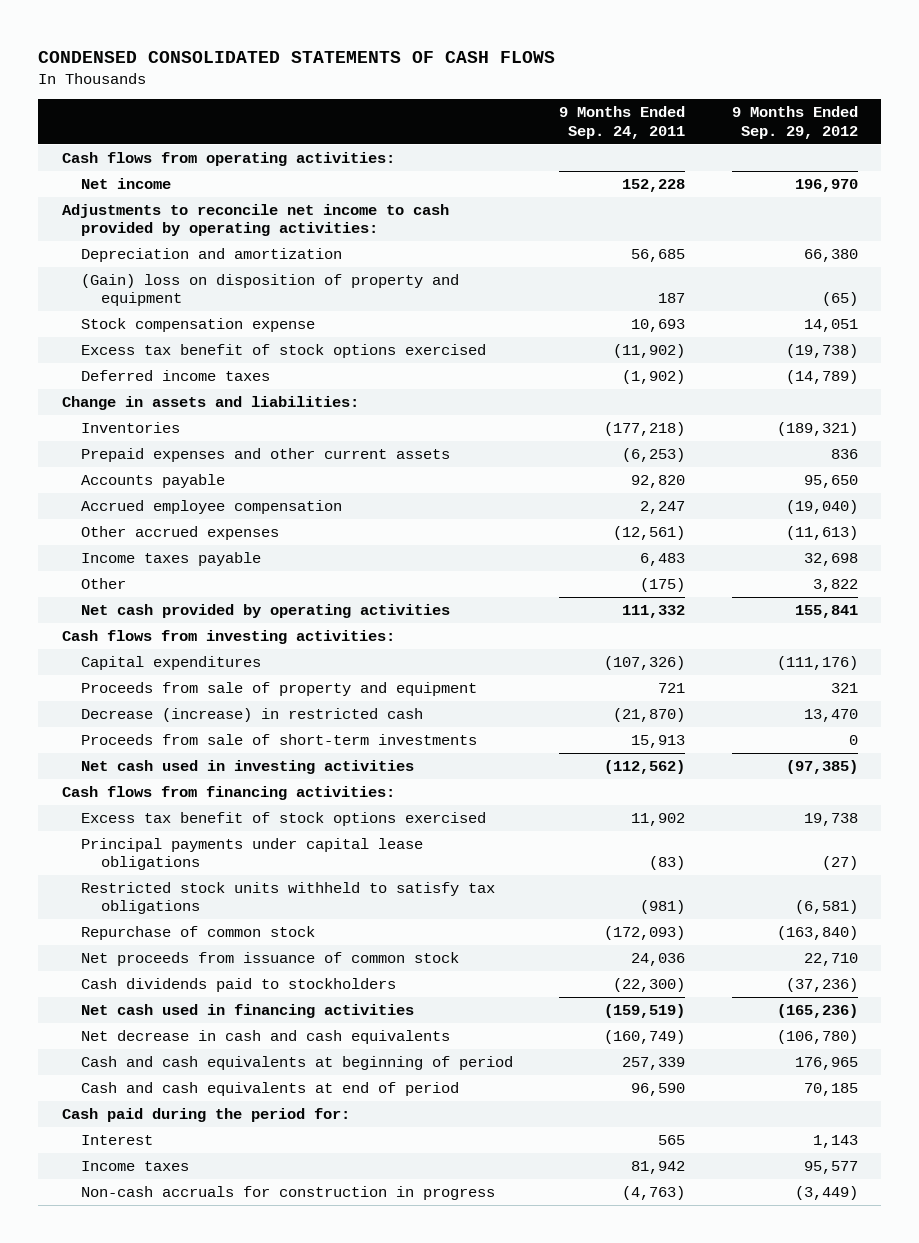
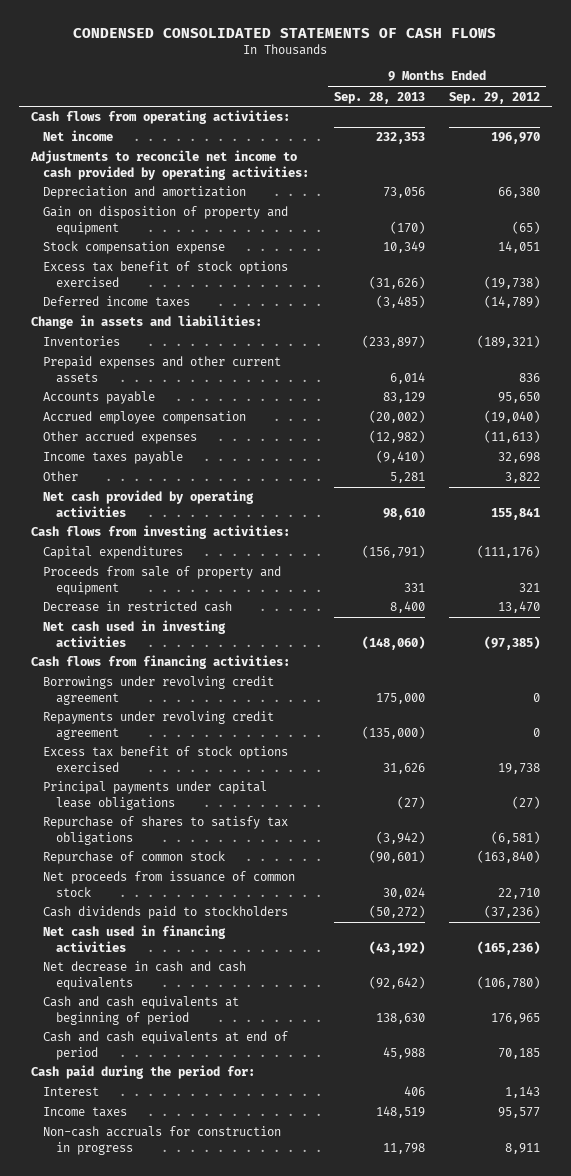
- | 9 Months Ended Sep. 24, 2011 | 9 Months Ended Sep. 29, 2012
+ | 9 Months Ended Sep. 28, 2013 | 9 Months Ended Sep. 29, 2012
- (Gain) loss on disposition of property and equipment | 187 | (65)
+ Gain on disposition of property and equipment | (170) | (65)
- Decrease (increase) in restricted cash | (21,870) | 13,470
- Proceeds from sale of short-term investments | 15,913 | 0
+ Decrease in restricted cash | 8,400 | 13,470
+ Borrowings under revolving credit agreement | 175,000 | 0
+ Repayments under revolving credit agreement | (135,000) | 0
- Restricted stock units withheld to satisfy tax obligations | (981) | (6,581)
+ Repurchase of shares to satisfy tax obligations | (3,942) | (6,581)
- Non-cash accruals for construction in progress | (4,763) | (3,449)
+ Non-cash accruals for construction in progress | 11,798 | 8,911

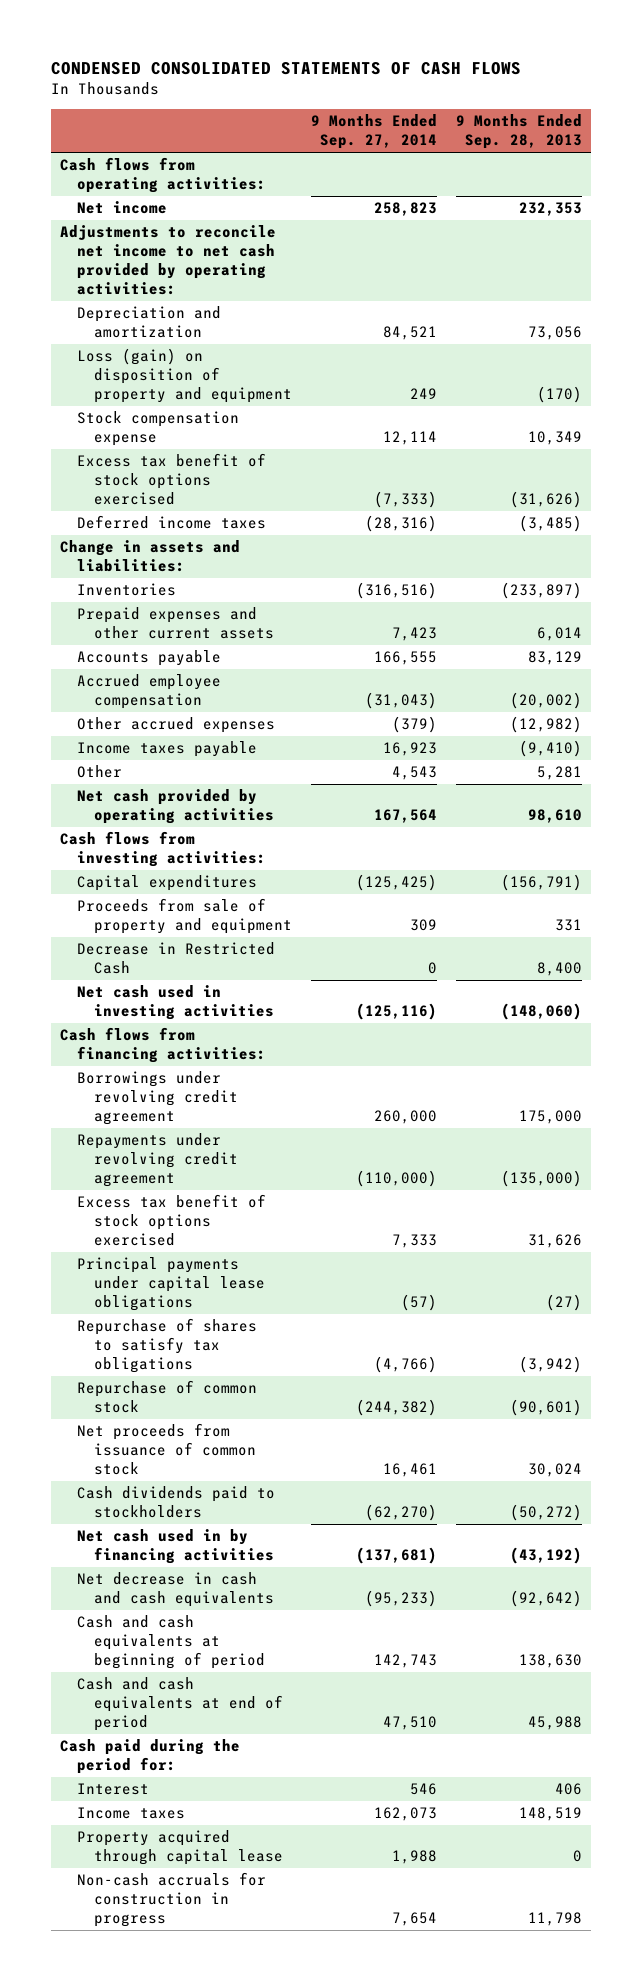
- | 9 Months Ended Sep. 28, 2013 | 9 Months Ended Sep. 29, 2012
+ | 9 Months Ended Sep. 27, 2014 | 9 Months Ended Sep. 28, 2013
- Adjustments to reconcile net income to cash provided by operating activities:
+ Adjustments to reconcile net income to net cash provided by operating activities:
- Gain on disposition of property and equipment | (170) | (65)
+ Loss (gain) on disposition of property and equipment | 249 | (170)
- Decrease in restricted cash | 8,400 | 13,470
+ Decrease in Restricted Cash | 0 | 8,400
- Net cash used in financing activities | (43,192) | (165,236)
+ Net cash used in by financing activities | (137,681) | (43,192)
+ Property acquired through capital lease | 1,988 | 0

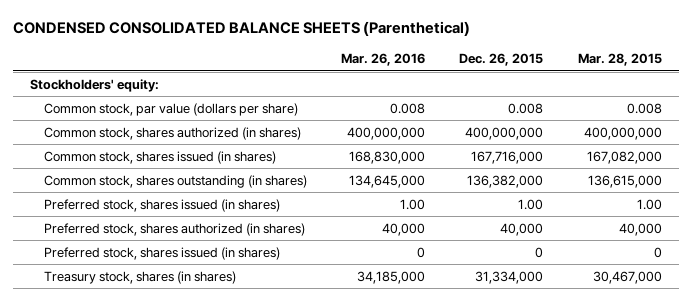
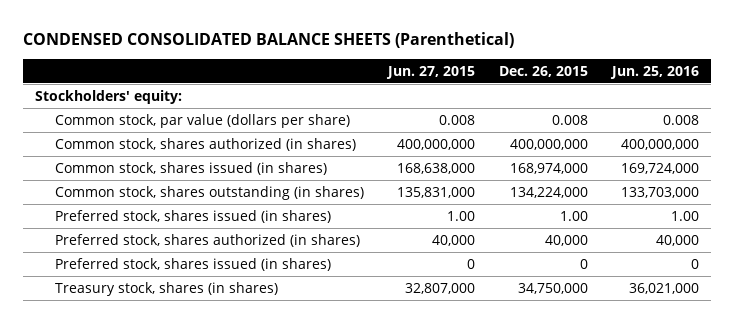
- | Mar. 26, 2016 | Dec. 26, 2015 | Mar. 28, 2015
+ | Jun. 27, 2015 | Dec. 26, 2015 | Jun. 25, 2016
- Common stock, shares issued (in shares) | 168,830,000 | 167,716,000 | 167,082,000
- Common stock, shares outstanding (in shares) | 134,645,000 | 136,382,000 | 136,615,000
+ Common stock, shares issued (in shares) | 168,638,000 | 168,974,000 | 169,724,000
+ Common stock, shares outstanding (in shares) | 135,831,000 | 134,224,000 | 133,703,000
- Treasury stock, shares (in shares) | 34,185,000 | 31,334,000 | 30,467,000
+ Treasury stock, shares (in shares) | 32,807,000 | 34,750,000 | 36,021,000

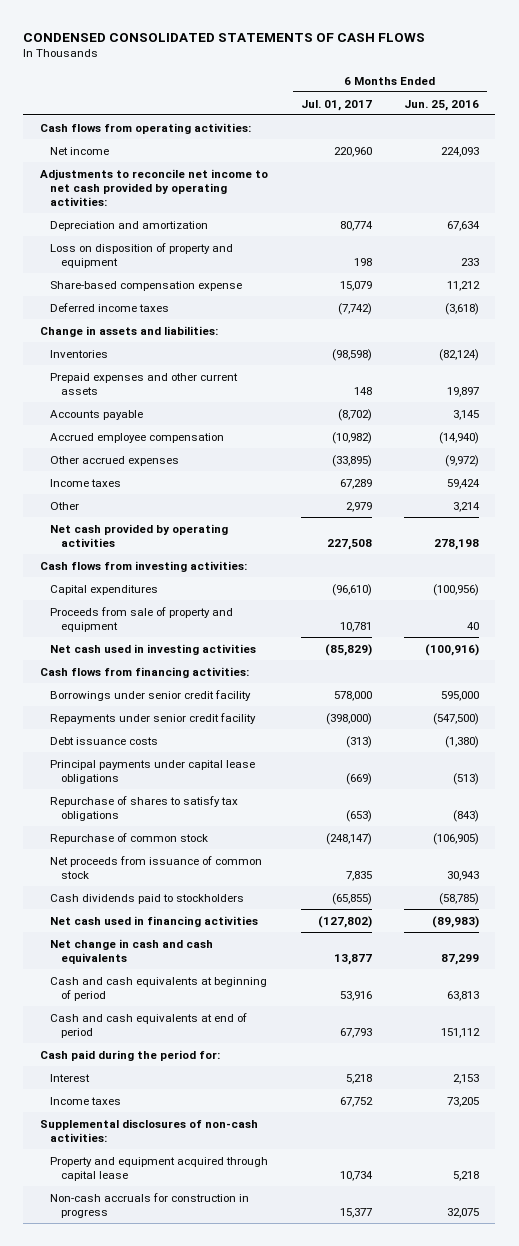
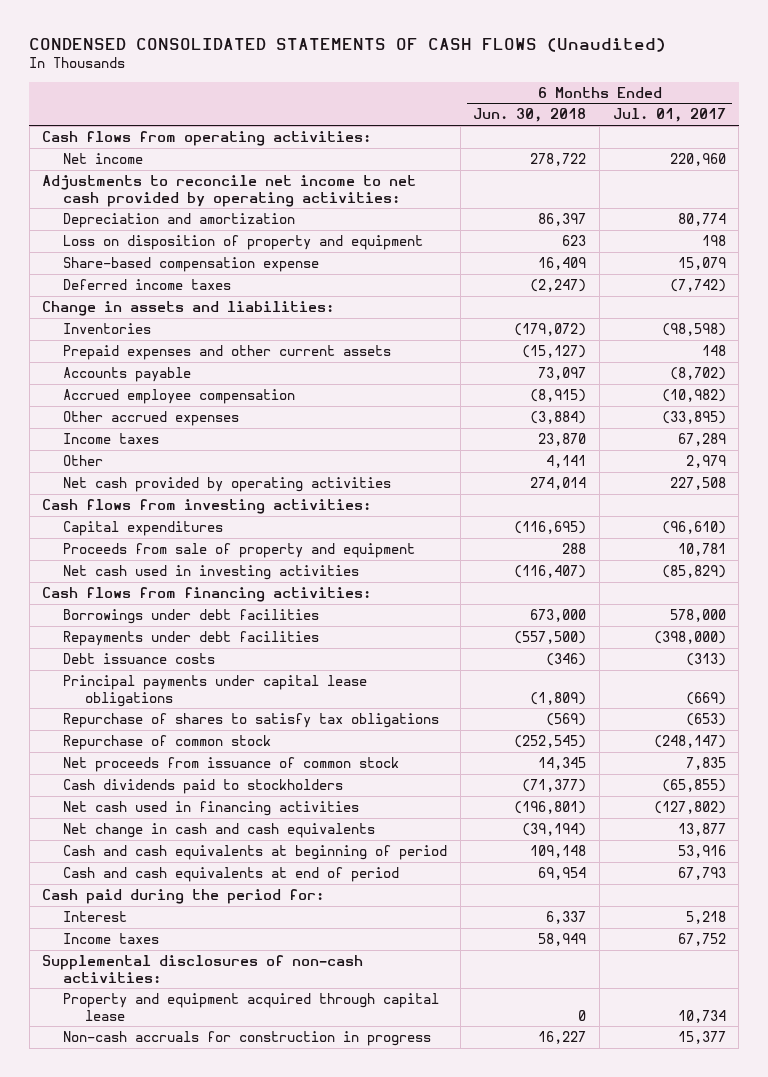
- CONDENSED CONSOLIDATED STATEMENTS OF CASH FLOWS
+ CONDENSED CONSOLIDATED STATEMENTS OF CASH FLOWS (Unaudited)
- | 6 Months Ended Jul. 01, 2017 | 6 Months Ended Jun. 25, 2016
+ | 6 Months Ended Jun. 30, 2018 | 6 Months Ended Jul. 01, 2017
- Borrowings under senior credit facility | 578,000 | 595,000
- Repayments under senior credit facility | (398,000) | (547,500)
+ Borrowings under debt facilities | 673,000 | 578,000
+ Repayments under debt facilities | (557,500) | (398,000)

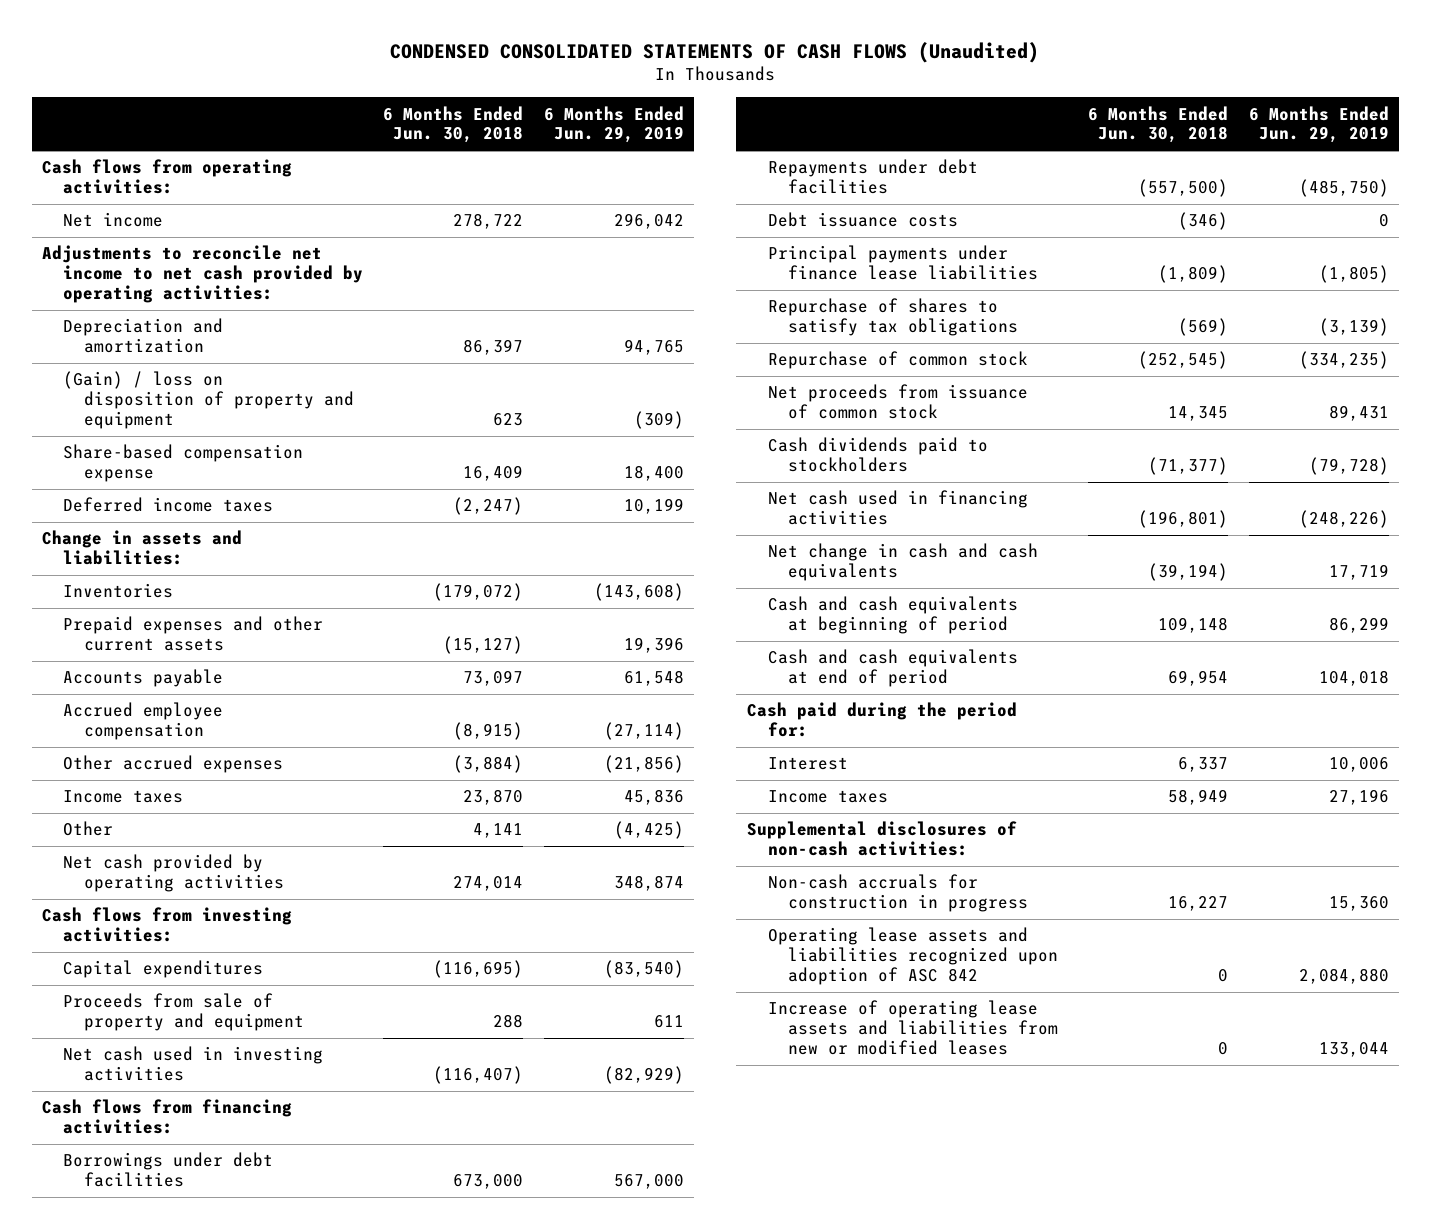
- | 6 Months Ended Jun. 30, 2018 | 6 Months Ended Jul. 01, 2017
+ | 6 Months Ended Jun. 30, 2018 | 6 Months Ended Jun. 29, 2019
- Loss on disposition of property and equipment | 623 | 198
+ (Gain) / loss on disposition of property and equipment | 623 | (309)
- Principal payments under capital lease obligations | (1,809) | (669)
+ Principal payments under finance lease liabilities | (1,809) | (1,805)
- Property and equipment acquired through capital lease | 0 | 10,734
+ Operating lease assets and liabilities recognized upon adoption of ASC 842 | 0 | 2,084,880
+ Increase of operating lease assets and liabilities from new or modified leases | 0 | 133,044

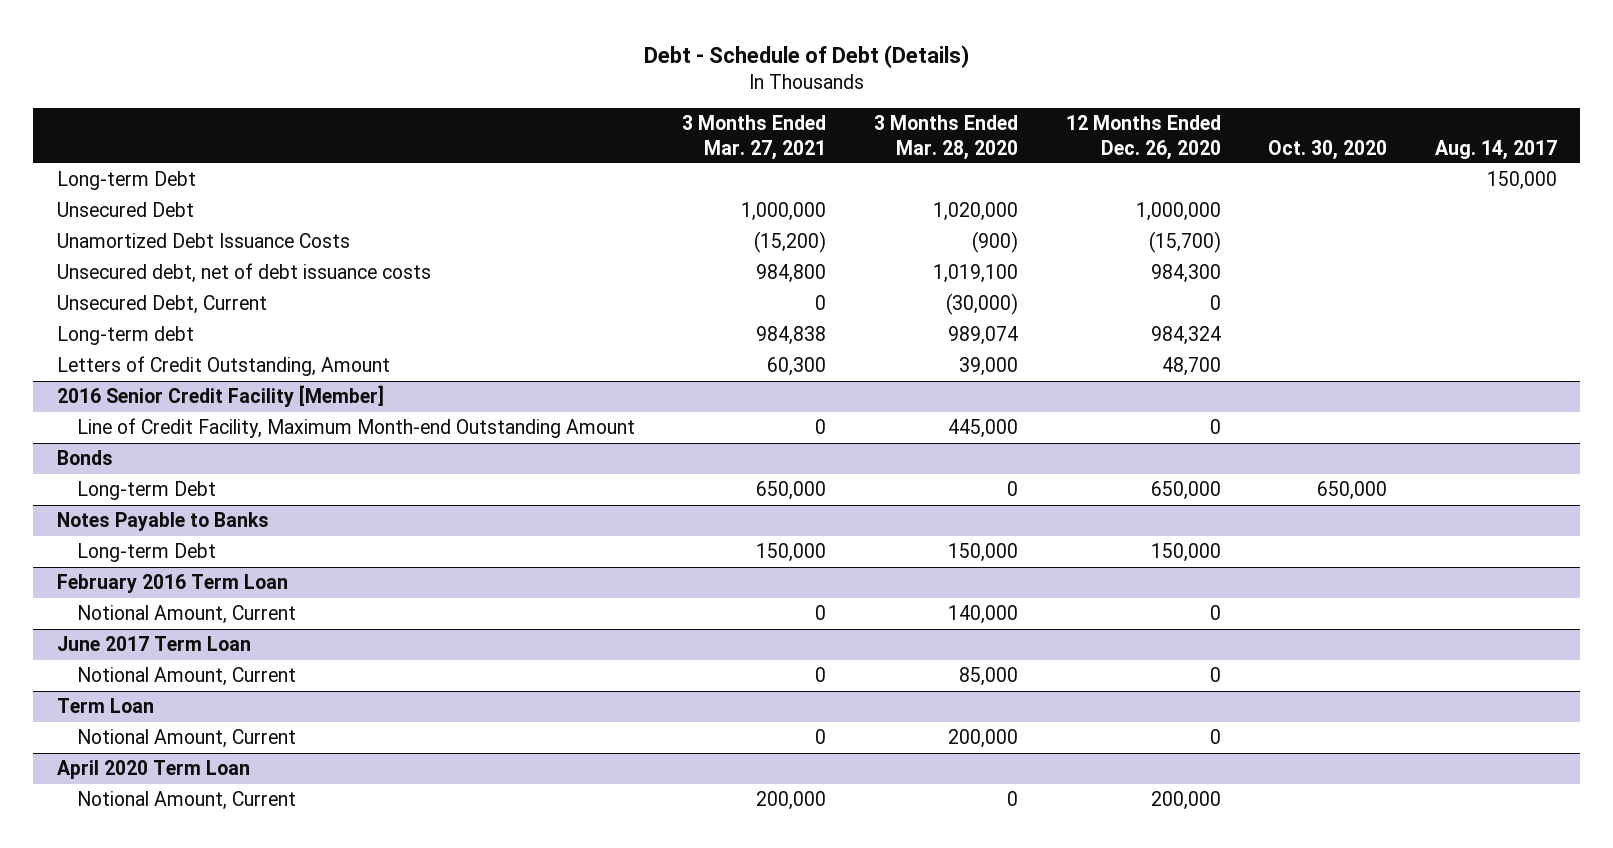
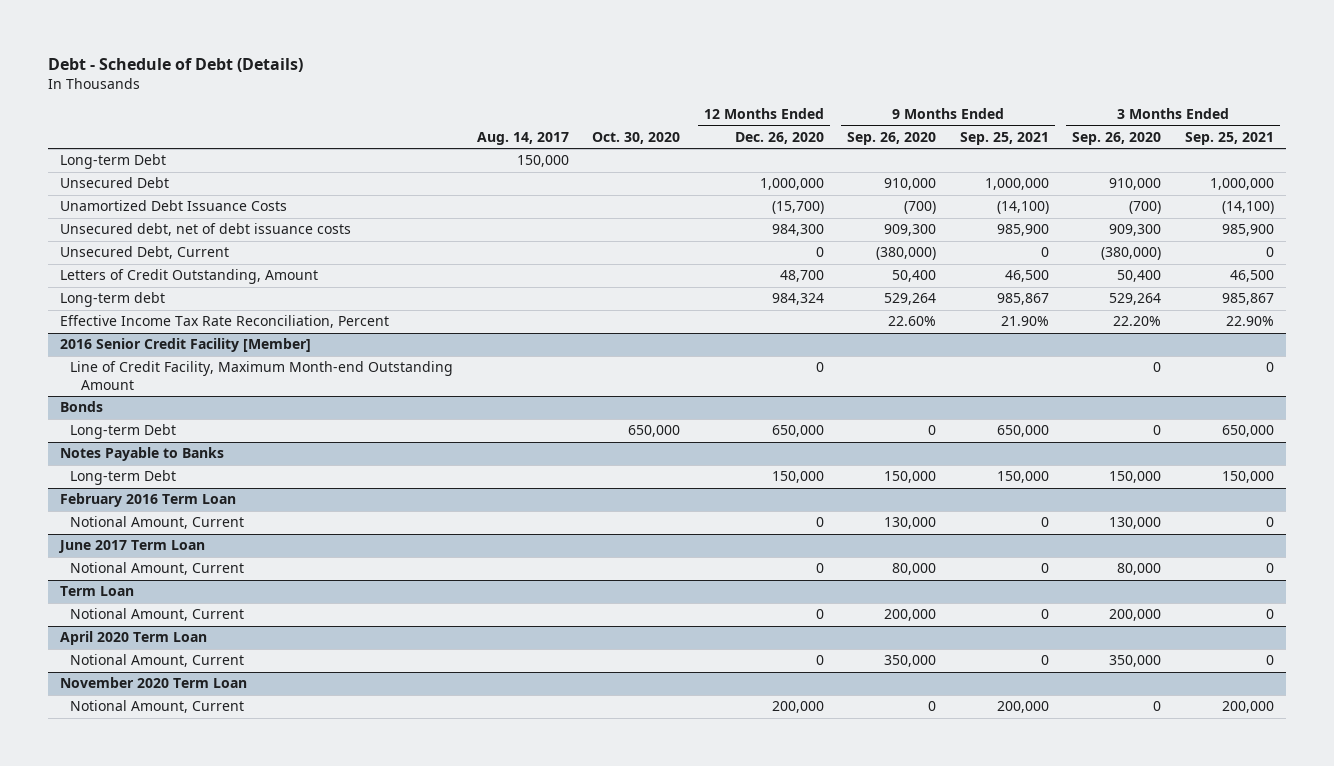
- | 3 Months Ended Mar. 27, 2021 | 3 Months Ended Mar. 28, 2020 | 12 Months Ended Dec. 26, 2020 | Oct. 30, 2020 | Aug. 14, 2017
+ | Aug. 14, 2017 | Oct. 30, 2020 | 12 Months Ended Dec. 26, 2020 | 9 Months Ended Sep. 26, 2020 | 9 Months Ended Sep. 25, 2021 | 3 Months Ended Sep. 26, 2020 | 3 Months Ended Sep. 25, 2021
moved down: Long-term debt | | | 984,324 | 529,264 | 985,867 | 529,264 | 985,867
+ Effective Income Tax Rate Reconciliation, Percent | | | | 22.60% | 21.90% | 22.20% | 22.90%
@ April 2020 Term Loan
+ Notional Amount, Current | | | 0 | 350,000 | 0 | 350,000 | 0
+ November 2020 Term Loan

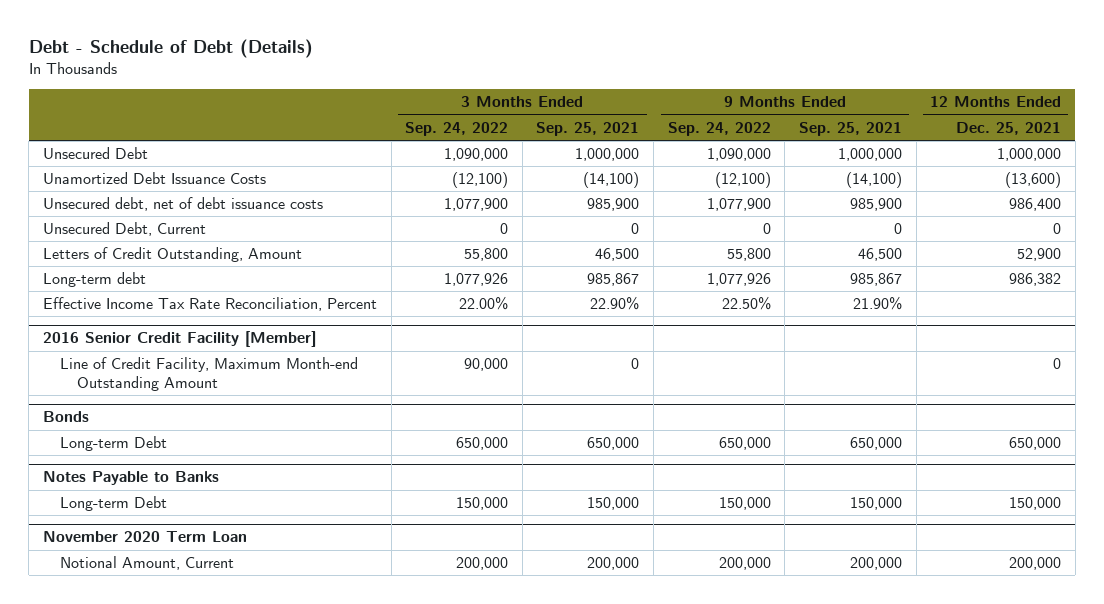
- | Aug. 14, 2017 | Oct. 30, 2020 | 12 Months Ended Dec. 26, 2020 | 9 Months Ended Sep. 26, 2020 | 9 Months Ended Sep. 25, 2021 | 3 Months Ended Sep. 26, 2020 | 3 Months Ended Sep. 25, 2021
+ | 3 Months Ended Sep. 24, 2022 | 3 Months Ended Sep. 25, 2021 | 9 Months Ended Sep. 24, 2022 | 9 Months Ended Sep. 25, 2021 | 12 Months Ended Dec. 25, 2021
- Long-term Debt | 150,000 | | | | | |
- February 2016 Term Loan
- Notional Amount, Current | | | 0 | 130,000 | 0 | 130,000 | 0
- June 2017 Term Loan
- Notional Amount, Current | | | 0 | 80,000 | 0 | 80,000 | 0
- Term Loan
- Notional Amount, Current | | | 0 | 200,000 | 0 | 200,000 | 0
- April 2020 Term Loan
- Notional Amount, Current | | | 0 | 350,000 | 0 | 350,000 | 0

